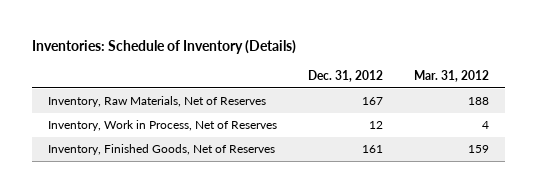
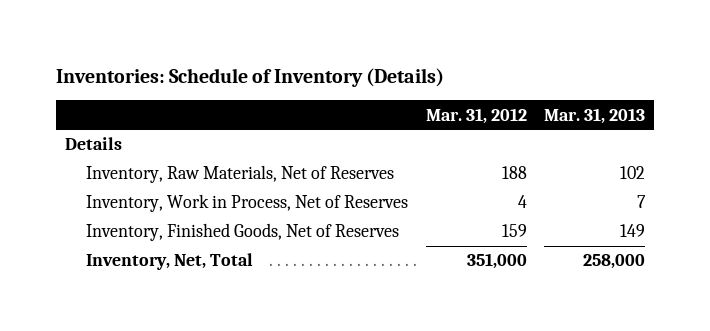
- | Dec. 31, 2012 | Mar. 31, 2012
+ | Mar. 31, 2012 | Mar. 31, 2013
+ Details
+ Inventory, Net, Total | 351,000 | 258,000

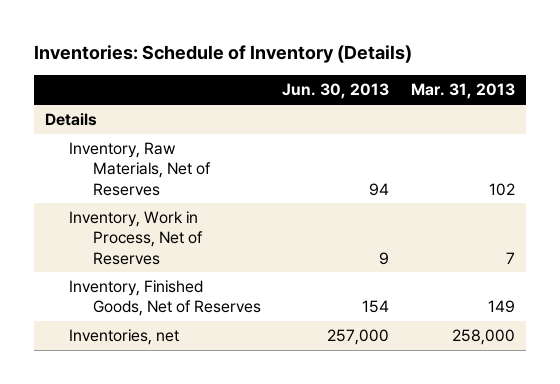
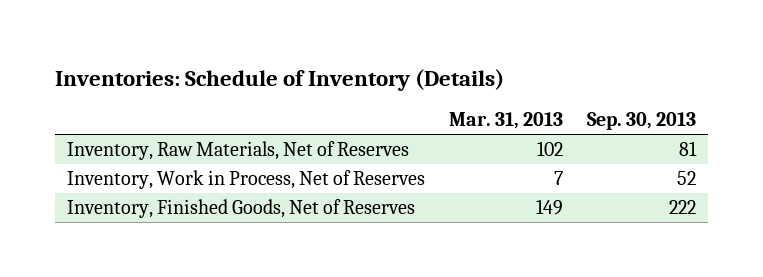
- | Jun. 30, 2013 | Mar. 31, 2013
+ | Mar. 31, 2013 | Sep. 30, 2013
- Details
- Inventories, net | 257,000 | 258,000

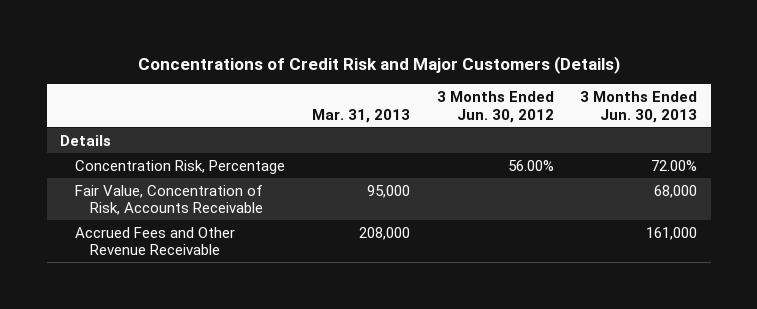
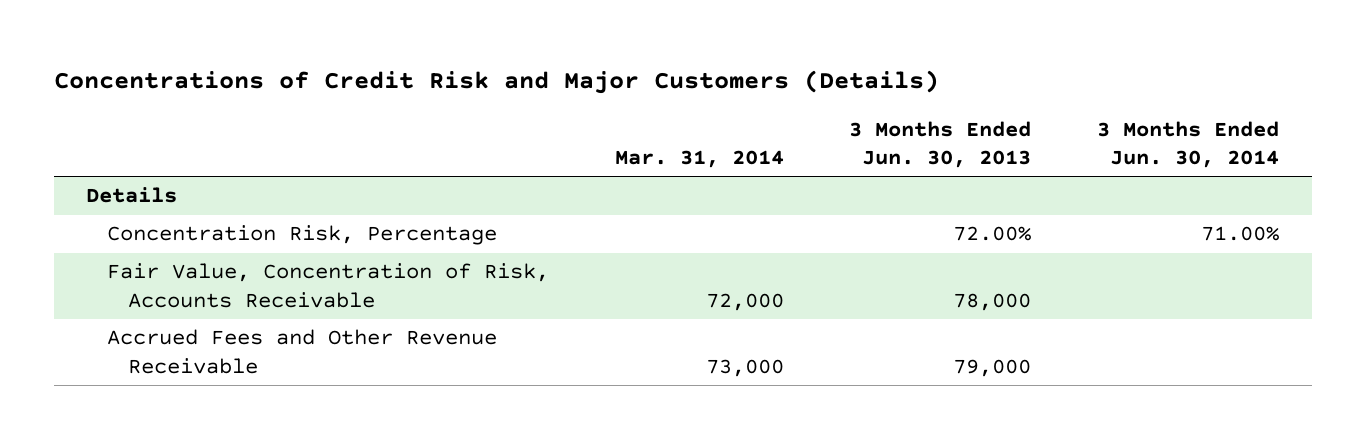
- | Mar. 31, 2013 | 3 Months Ended Jun. 30, 2012 | 3 Months Ended Jun. 30, 2013
+ | Mar. 31, 2014 | 3 Months Ended Jun. 30, 2013 | 3 Months Ended Jun. 30, 2014
- Fair Value, Concentration of Risk, Accounts Receivable | 95,000 | | 68,000
- Accrued Fees and Other Revenue Receivable | 208,000 | | 161,000
+ Fair Value, Concentration of Risk, Accounts Receivable | 72,000 | 78,000 |
+ Accrued Fees and Other Revenue Receivable | 73,000 | 79,000 |

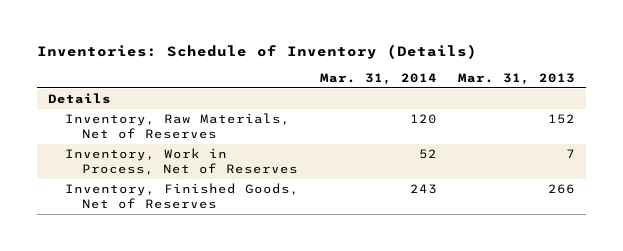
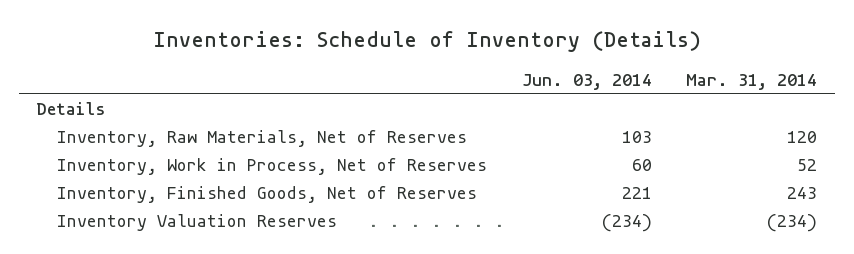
- | Mar. 31, 2014 | Mar. 31, 2013
+ | Jun. 03, 2014 | Mar. 31, 2014
+ Inventory Valuation Reserves | (234) | (234)

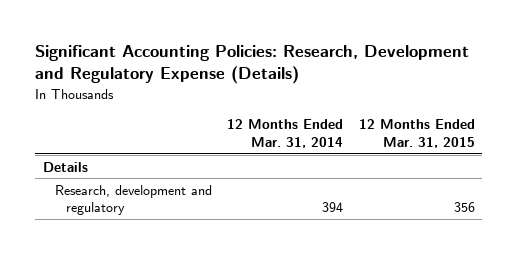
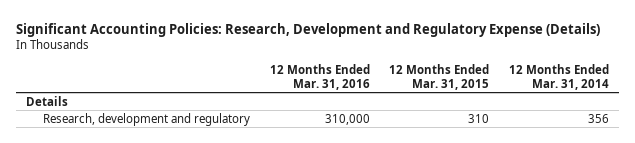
- | 12 Months Ended Mar. 31, 2014 | 12 Months Ended Mar. 31, 2015
+ | 12 Months Ended Mar. 31, 2016 | 12 Months Ended Mar. 31, 2015 | 12 Months Ended Mar. 31, 2014
- Research, development and regulatory | 394 | 356
+ Research, development and regulatory | 310,000 | 310 | 356

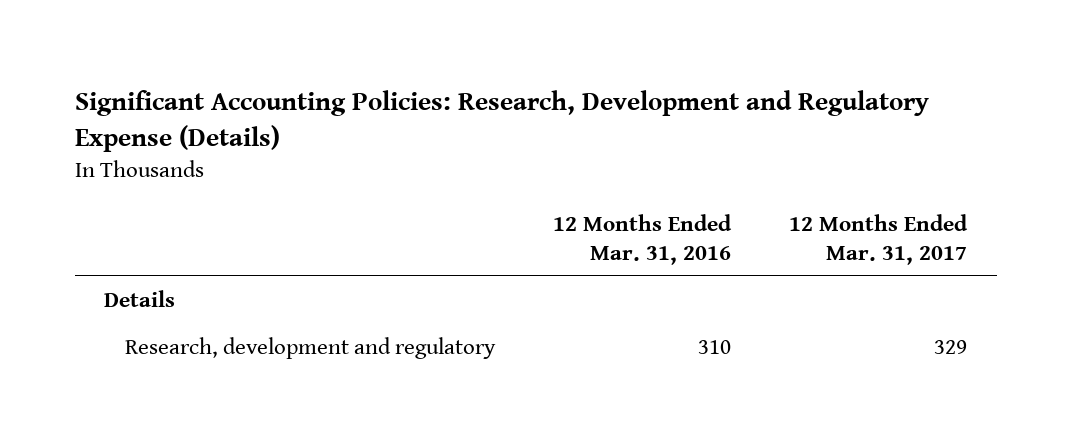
- | 12 Months Ended Mar. 31, 2016 | 12 Months Ended Mar. 31, 2015 | 12 Months Ended Mar. 31, 2014
+ | 12 Months Ended Mar. 31, 2016 | 12 Months Ended Mar. 31, 2017
- Research, development and regulatory | 310,000 | 310 | 356
+ Research, development and regulatory | 310 | 329

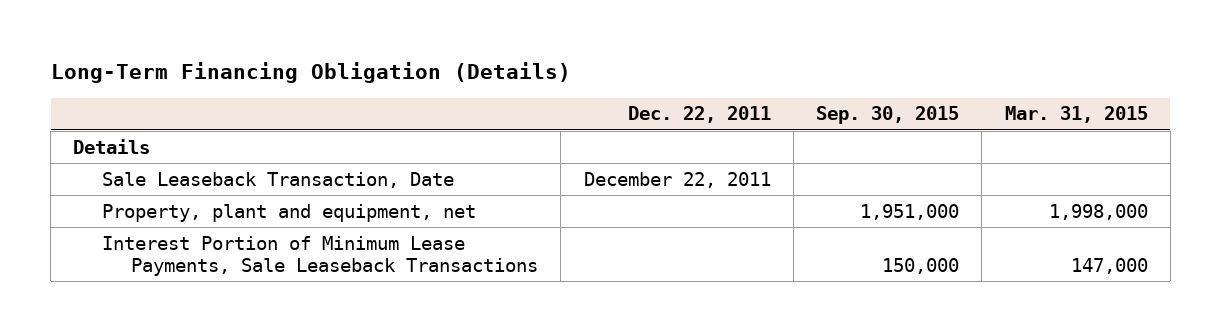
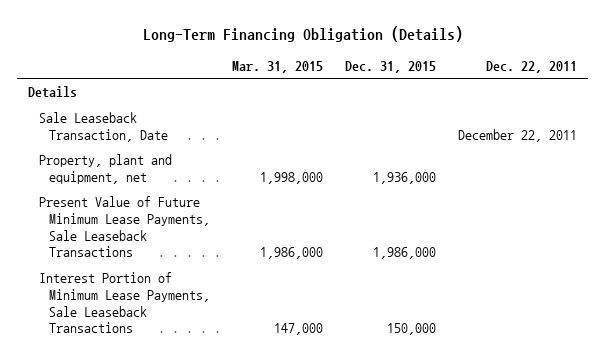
- | Dec. 22, 2011 | Sep. 30, 2015 | Mar. 31, 2015
+ | Mar. 31, 2015 | Dec. 31, 2015 | Dec. 22, 2011
+ Present Value of Future Minimum Lease Payments, Sale Leaseback Transactions | 1,986,000 | 1,986,000 |

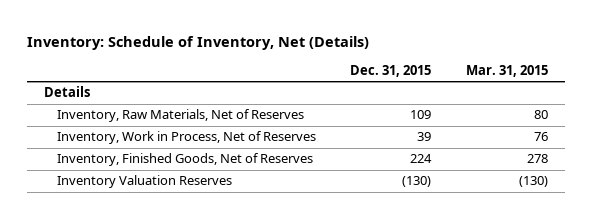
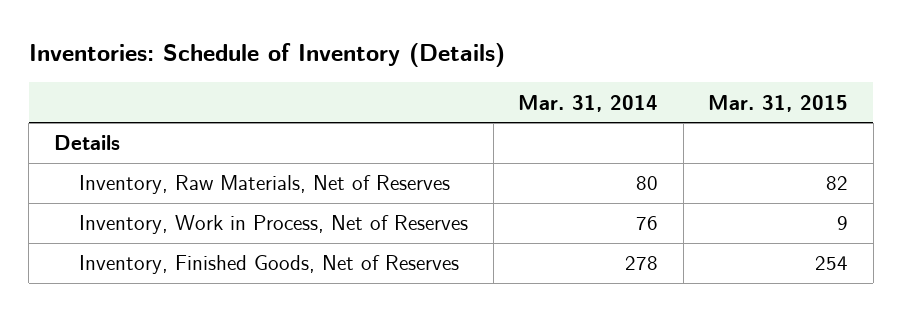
- Inventory: Schedule of Inventory, Net (Details)
+ Inventories: Schedule of Inventory (Details)
- | Dec. 31, 2015 | Mar. 31, 2015
+ | Mar. 31, 2014 | Mar. 31, 2015
- Inventory, Raw Materials, Net of Reserves | 109 | 80
- Inventory, Work in Process, Net of Reserves | 39 | 76
- Inventory, Finished Goods, Net of Reserves | 224 | 278
- Inventory Valuation Reserves | (130) | (130)
+ Inventory, Raw Materials, Net of Reserves | 80 | 82
+ Inventory, Work in Process, Net of Reserves | 76 | 9
+ Inventory, Finished Goods, Net of Reserves | 278 | 254

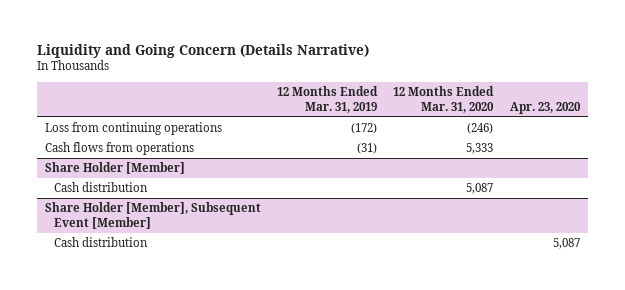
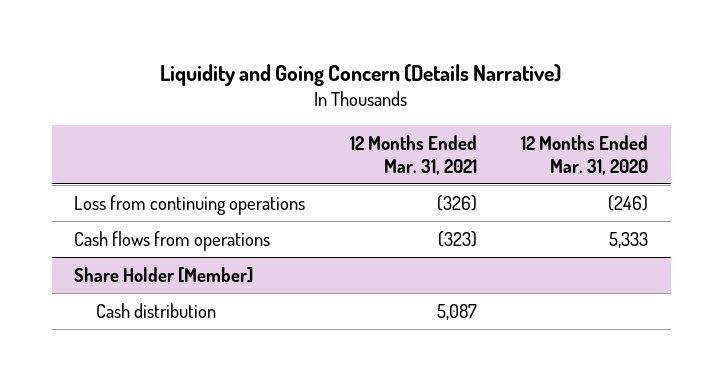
- | 12 Months Ended Mar. 31, 2019 | 12 Months Ended Mar. 31, 2020 | Apr. 23, 2020
+ | 12 Months Ended Mar. 31, 2021 | 12 Months Ended Mar. 31, 2020
@ Share Holder [Member]
- Cash distribution | | 5,087 |
- Share Holder [Member], Subsequent Event [Member]

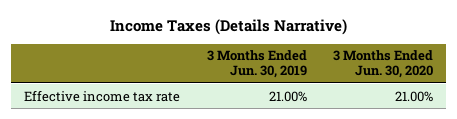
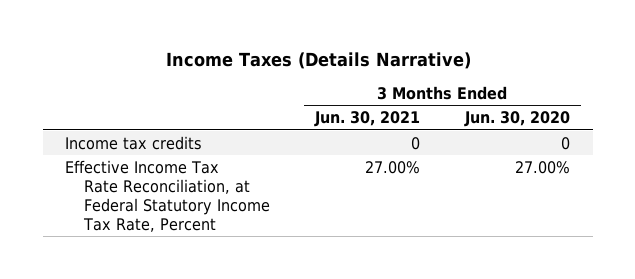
- | 3 Months Ended Jun. 30, 2019 | 3 Months Ended Jun. 30, 2020
+ | 3 Months Ended Jun. 30, 2021 | 3 Months Ended Jun. 30, 2020
- Effective income tax rate | 21.00% | 21.00%
+ Income tax credits | 0 | 0
+ Effective Income Tax Rate Reconciliation, at Federal Statutory Income Tax Rate, Percent | 27.00% | 27.00%

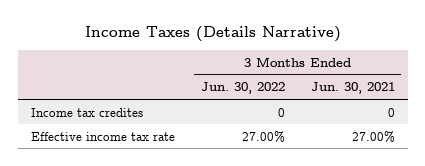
- | 3 Months Ended Jun. 30, 2021 | 3 Months Ended Jun. 30, 2020
+ | 3 Months Ended Jun. 30, 2022 | 3 Months Ended Jun. 30, 2021
- Income tax credits | 0 | 0
- Effective Income Tax Rate Reconciliation, at Federal Statutory Income Tax Rate, Percent | 27.00% | 27.00%
+ Income tax credites | 0 | 0
+ Effective income tax rate | 27.00% | 27.00%

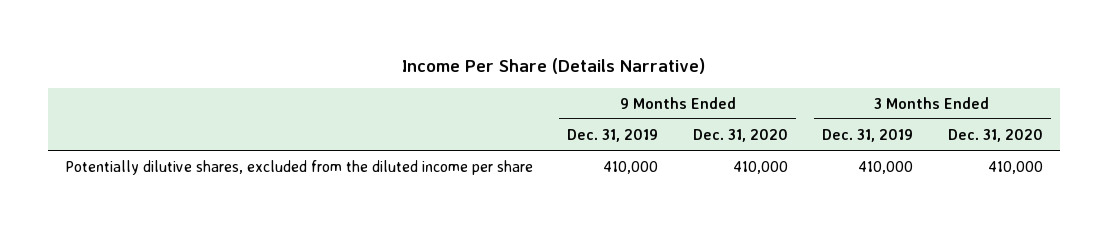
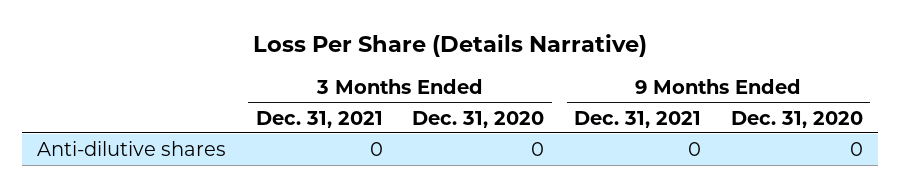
- Income Per Share (Details Narrative)
+ Loss Per Share (Details Narrative)
- | 9 Months Ended Dec. 31, 2019 | 9 Months Ended Dec. 31, 2020 | 3 Months Ended Dec. 31, 2019 | 3 Months Ended Dec. 31, 2020
+ | 3 Months Ended Dec. 31, 2021 | 3 Months Ended Dec. 31, 2020 | 9 Months Ended Dec. 31, 2021 | 9 Months Ended Dec. 31, 2020
- Potentially dilutive shares, excluded from the diluted income per share | 410,000 | 410,000 | 410,000 | 410,000
+ Anti-dilutive shares | 0 | 0 | 0 | 0

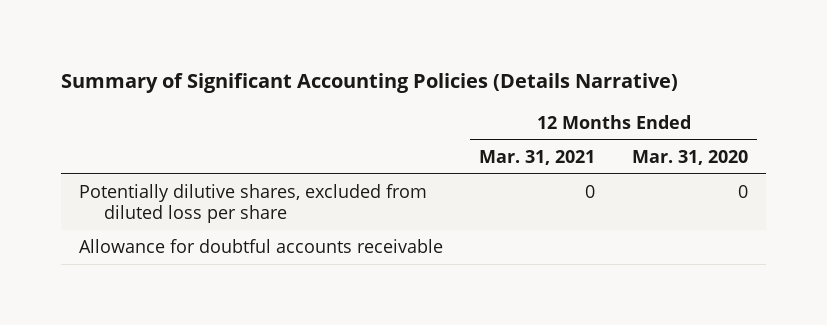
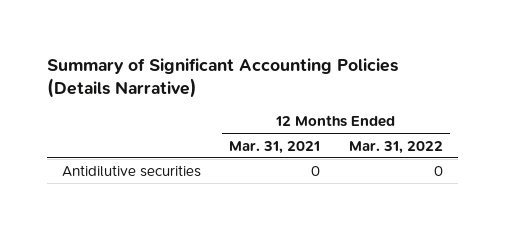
- | 12 Months Ended Mar. 31, 2021 | 12 Months Ended Mar. 31, 2020
+ | 12 Months Ended Mar. 31, 2021 | 12 Months Ended Mar. 31, 2022
- Potentially dilutive shares, excluded from diluted loss per share | 0 | 0
- Allowance for doubtful accounts receivable
+ Antidilutive securities | 0 | 0

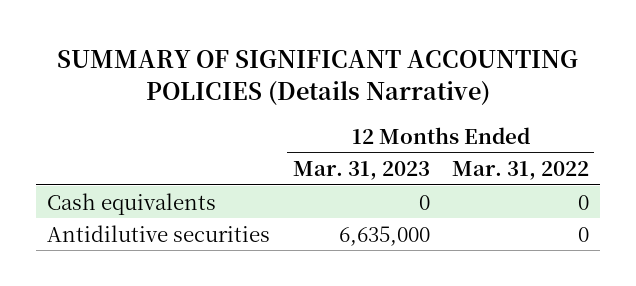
- Summary of Significant Accounting Policies (Details Narrative)
+ SUMMARY OF SIGNIFICANT ACCOUNTING POLICIES (Details Narrative)
- | 12 Months Ended Mar. 31, 2021 | 12 Months Ended Mar. 31, 2022
+ | 12 Months Ended Mar. 31, 2023 | 12 Months Ended Mar. 31, 2022
+ Cash equivalents | 0 | 0

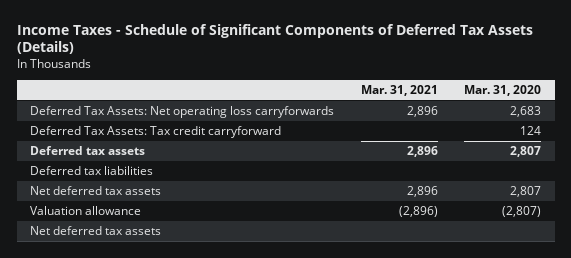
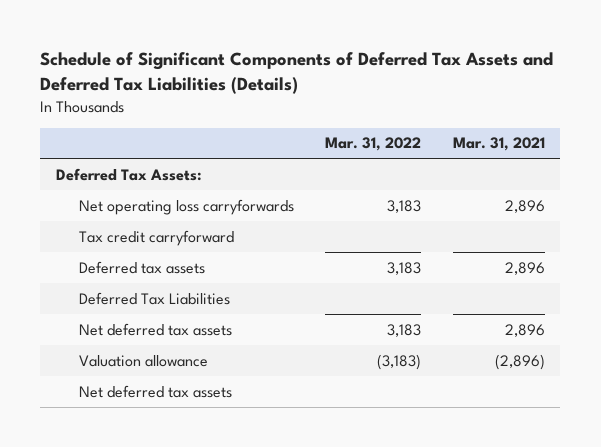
- Income Taxes - Schedule of Significant Components of Deferred Tax Assets (Details)
+ Schedule of Significant Components of Deferred Tax Assets and Deferred Tax Liabilities (Details)
- | Mar. 31, 2021 | Mar. 31, 2020
+ | Mar. 31, 2022 | Mar. 31, 2021
- Deferred Tax Assets: Net operating loss carryforwards | 2,896 | 2,683
- Deferred Tax Assets: Tax credit carryforward | | 124
+ Deferred Tax Assets:
+ Net operating loss carryforwards | 3,183 | 2,896
+ Tax credit carryforward
- Deferred tax liabilities
+ Deferred Tax Liabilities

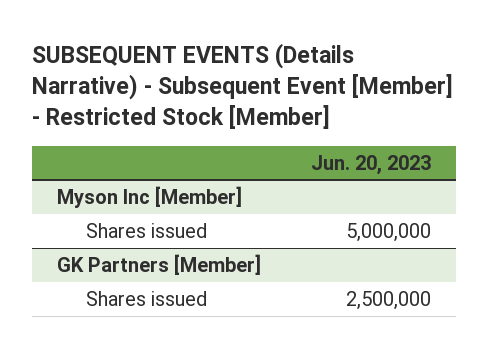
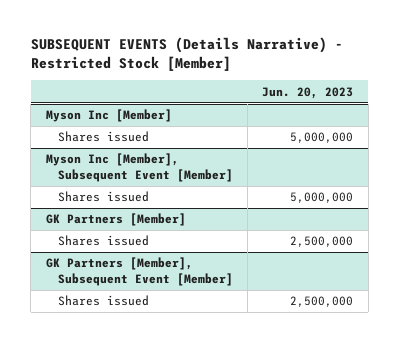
- SUBSEQUENT EVENTS (Details Narrative) - Subsequent Event [Member] - Restricted Stock [Member]
+ SUBSEQUENT EVENTS (Details Narrative) - Restricted Stock [Member]
+ Myson Inc [Member], Subsequent Event [Member]
+ Shares issued | 5,000,000
+ GK Partners [Member], Subsequent Event [Member]
+ Shares issued | 2,500,000

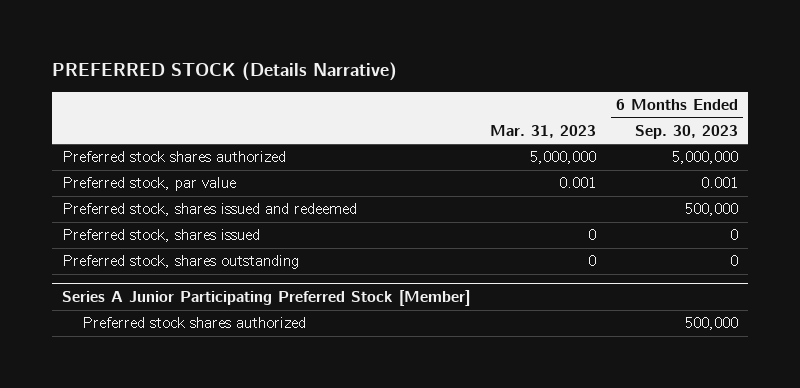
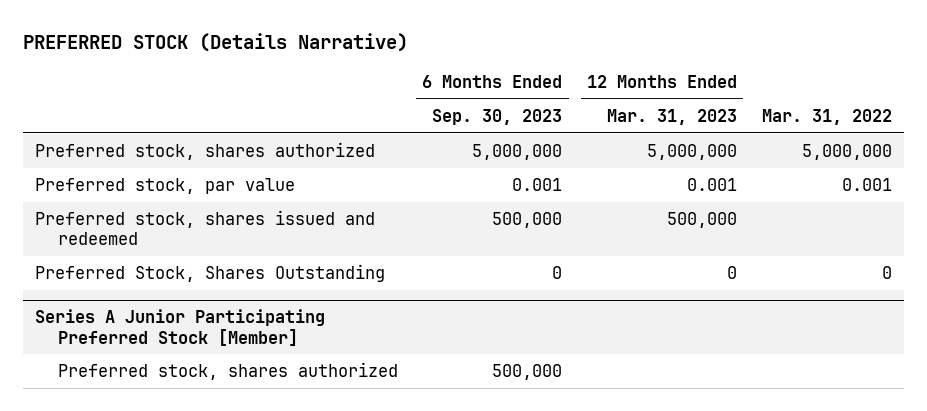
- | Mar. 31, 2023 | 6 Months Ended Sep. 30, 2023
+ | 6 Months Ended Sep. 30, 2023 | 12 Months Ended Mar. 31, 2023 | Mar. 31, 2022
- Preferred stock shares authorized | 5,000,000 | 5,000,000
+ Preferred stock, shares authorized | 5,000,000 | 5,000,000 | 5,000,000
- Preferred stock, shares issued | 0 | 0
- Preferred stock, shares outstanding | 0 | 0
+ Preferred Stock, Shares Outstanding | 0 | 0 | 0
@ Series A Junior Participating Preferred Stock [Member]
- Preferred stock shares authorized | | 500,000
+ Preferred stock, shares authorized | 500,000 | |

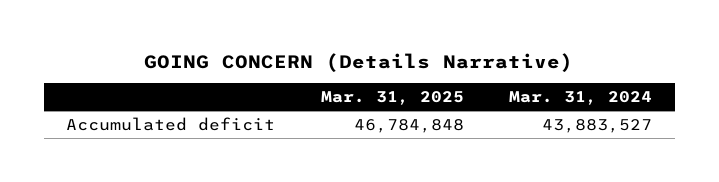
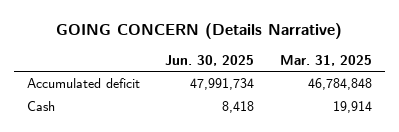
- | Mar. 31, 2025 | Mar. 31, 2024
+ | Jun. 30, 2025 | Mar. 31, 2025
+ Cash | 8,418 | 19,914

